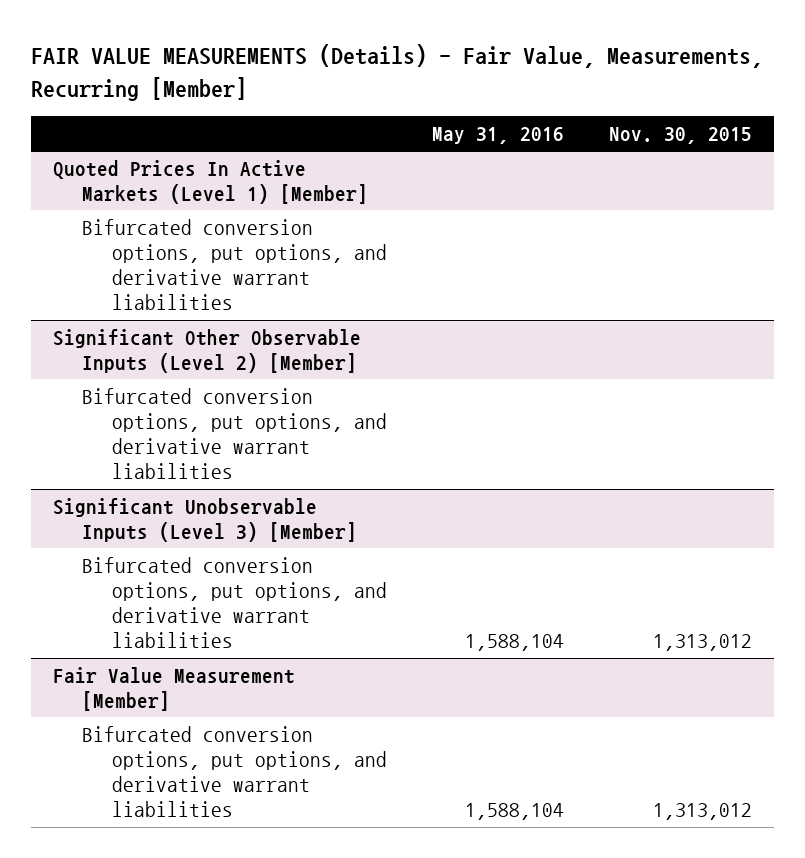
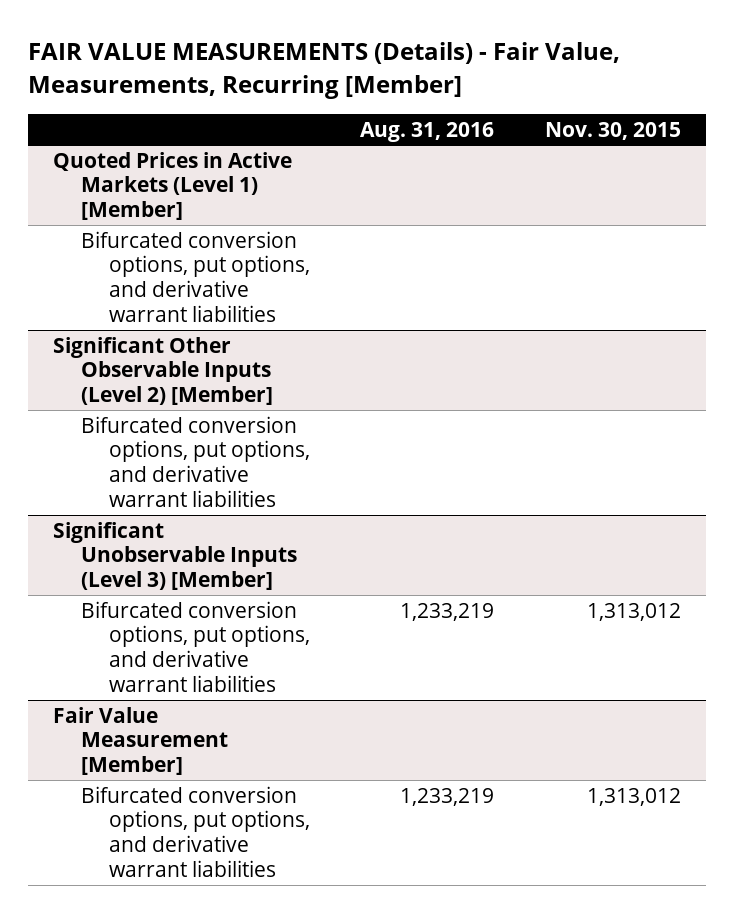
- | May 31, 2016 | Nov. 30, 2015
+ | Aug. 31, 2016 | Nov. 30, 2015
- Quoted Prices In Active Markets (Level 1) [Member]
+ Quoted Prices in Active Markets (Level 1) [Member]

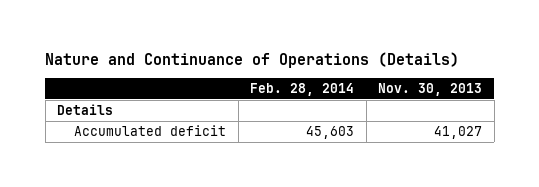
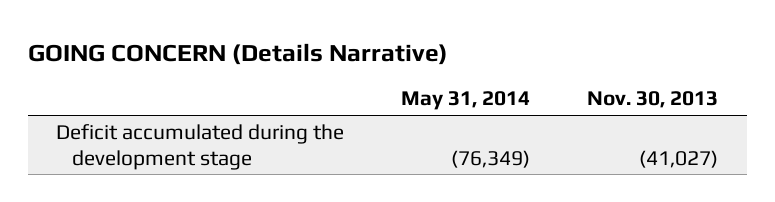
- Nature and Continuance of Operations (Details)
+ GOING CONCERN (Details Narrative)
- | Feb. 28, 2014 | Nov. 30, 2013
+ | May 31, 2014 | Nov. 30, 2013
- Details
- Accumulated deficit | 45,603 | 41,027
+ Deficit accumulated during the development stage | (76,349) | (41,027)

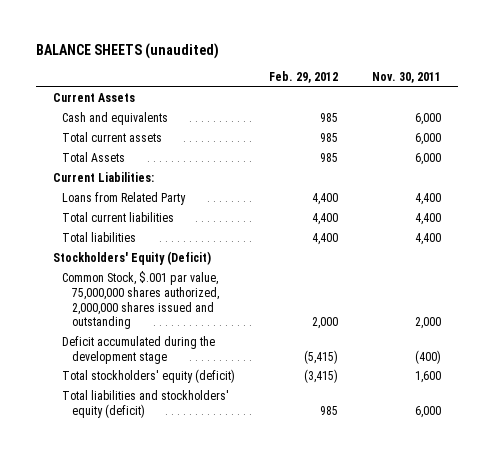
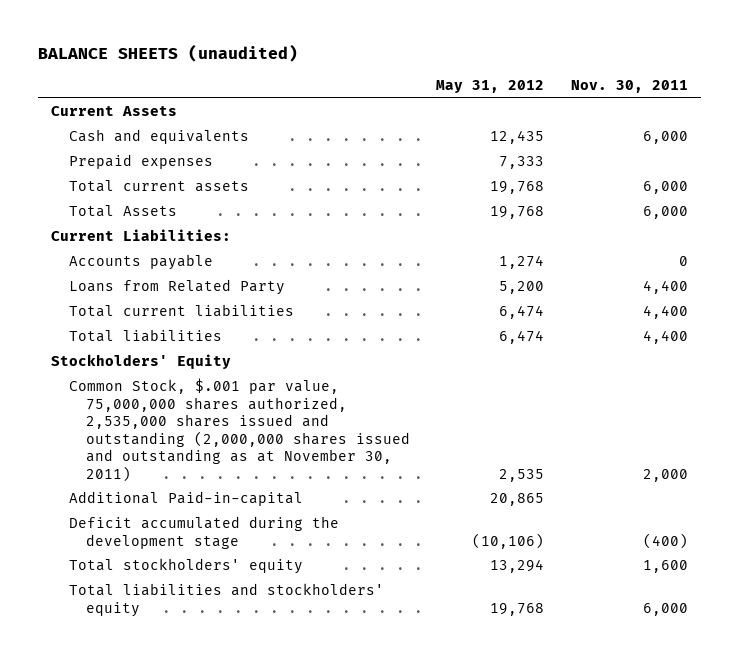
- | Feb. 29, 2012 | Nov. 30, 2011
+ | May 31, 2012 | Nov. 30, 2011
+ Prepaid expenses | 7,333 |
+ Accounts payable | 1,274 | 0
- Stockholders' Equity (Deficit)
- Common Stock, $.001 par value, 75,000,000 shares authorized, 2,000,000 shares issued and outstanding | 2,000 | 2,000
+ Stockholders' Equity
+ Common Stock, $.001 par value, 75,000,000 shares authorized, 2,535,000 shares issued and outstanding (2,000,000 shares issued and outstanding as at November 30, 2011) | 2,535 | 2,000
+ Additional Paid-in-capital | 20,865 |
- Total stockholders' equity (deficit) | (3,415) | 1,600
- Total liabilities and stockholders' equity (deficit) | 985 | 6,000
+ Total stockholders' equity | 13,294 | 1,600
+ Total liabilities and stockholders' equity | 19,768 | 6,000

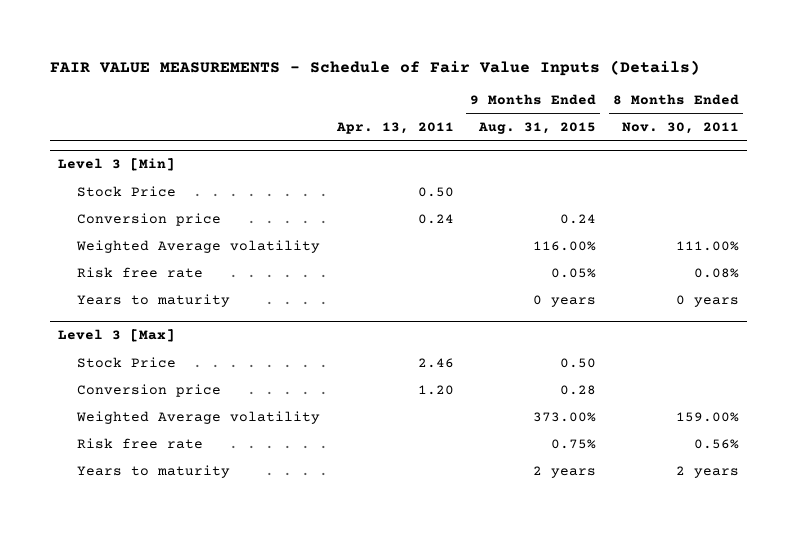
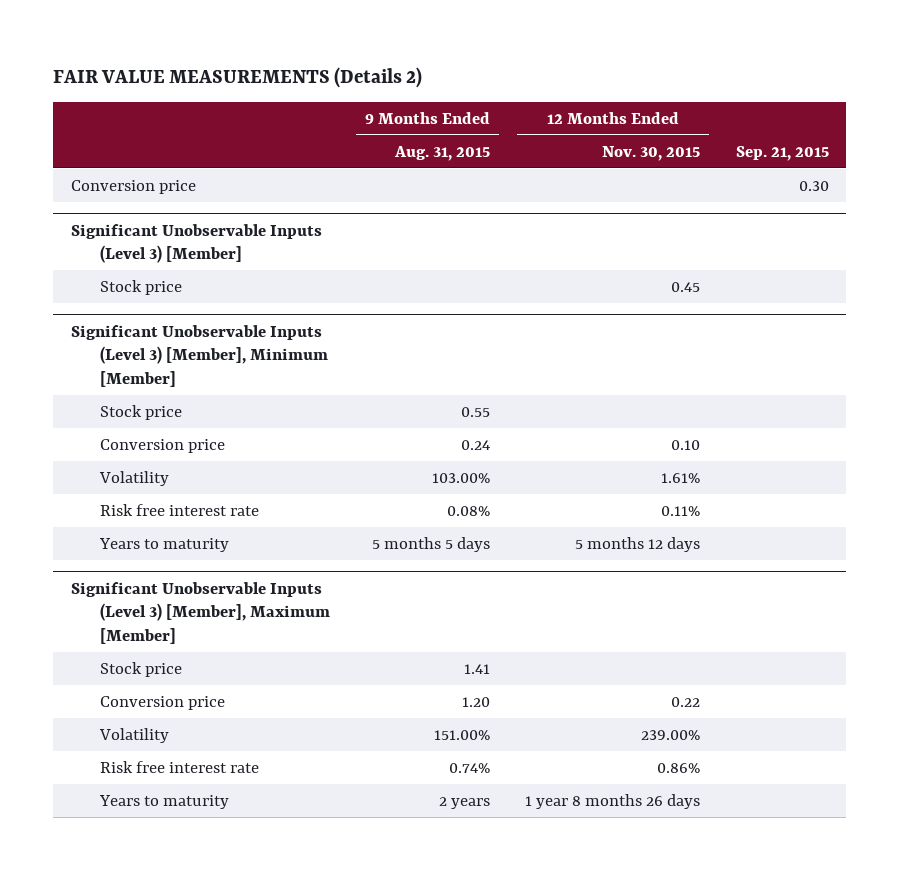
- FAIR VALUE MEASUREMENTS - Schedule of Fair Value Inputs (Details)
+ FAIR VALUE MEASUREMENTS (Details 2)
- | Apr. 13, 2011 | 9 Months Ended Aug. 31, 2015 | 8 Months Ended Nov. 30, 2011
+ | 9 Months Ended Aug. 31, 2015 | 12 Months Ended Nov. 30, 2015 | Sep. 21, 2015
- Level 3 [Min]
- Stock Price | 0.50 | |
+ Conversion price | | | 0.30
+ Significant Unobservable Inputs (Level 3) [Member]
+ Stock price | | 0.45 |
+ Significant Unobservable Inputs (Level 3) [Member], Minimum [Member]
+ Stock price | 0.55 | |
- Weighted Average volatility | | 116.00% | 111.00%
- Risk free rate | | 0.05% | 0.08%
- Years to maturity | | 0 years | 0 years
- Level 3 [Max]
- Stock Price | 2.46 | 0.50 |
- Conversion price | 1.20 | 0.28 |
- Weighted Average volatility | | 373.00% | 159.00%
- Risk free rate | | 0.75% | 0.56%
+ Volatility | 103.00% | 1.61% |
+ Risk free interest rate | 0.08% | 0.11% |
+ Years to maturity | 5 months 5 days | 5 months 12 days |
+ Significant Unobservable Inputs (Level 3) [Member], Maximum [Member]
+ Stock price | 1.41 | |
+ Conversion price | 1.20 | 0.22 |
+ Volatility | 151.00% | 239.00% |
+ Risk free interest rate | 0.74% | 0.86% |

